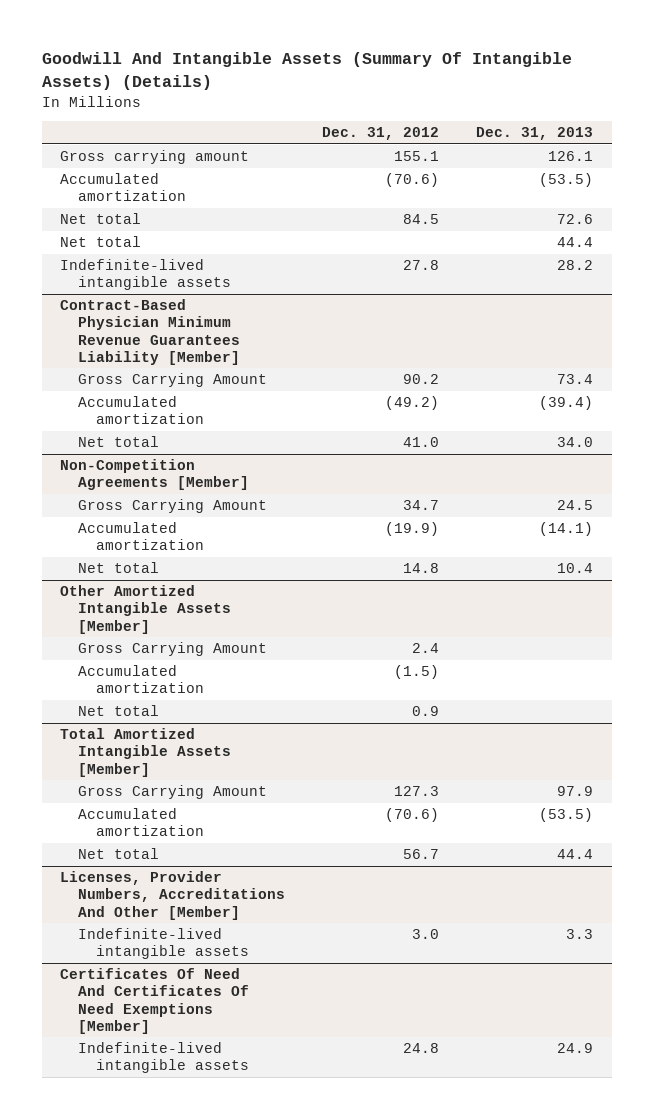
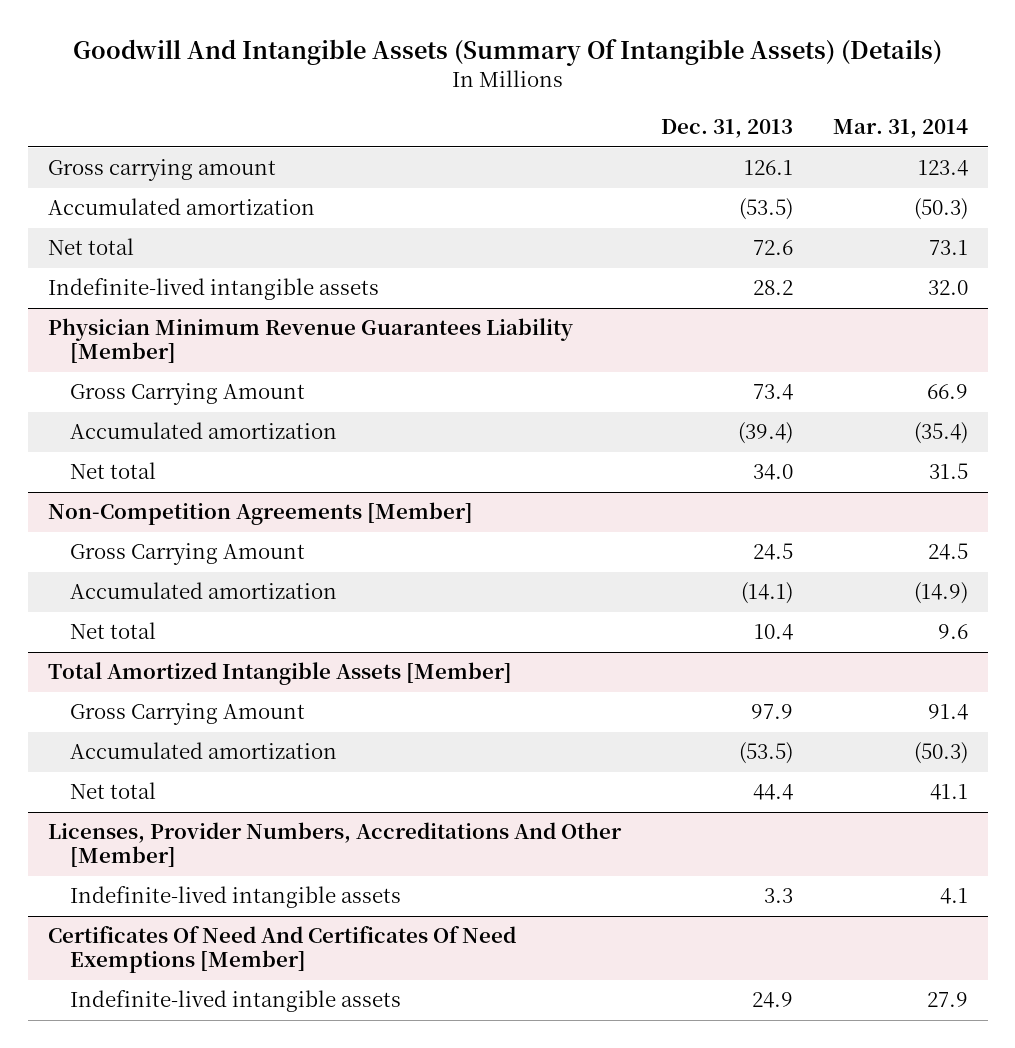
- | Dec. 31, 2012 | Dec. 31, 2013
+ | Dec. 31, 2013 | Mar. 31, 2014
- Net total | | 44.4
- Contract-Based Physician Minimum Revenue Guarantees Liability [Member]
+ Physician Minimum Revenue Guarantees Liability [Member]
- Other Amortized Intangible Assets [Member]
- Gross Carrying Amount | 2.4 |
- Accumulated amortization | (1.5) |
- Net total | 0.9 |

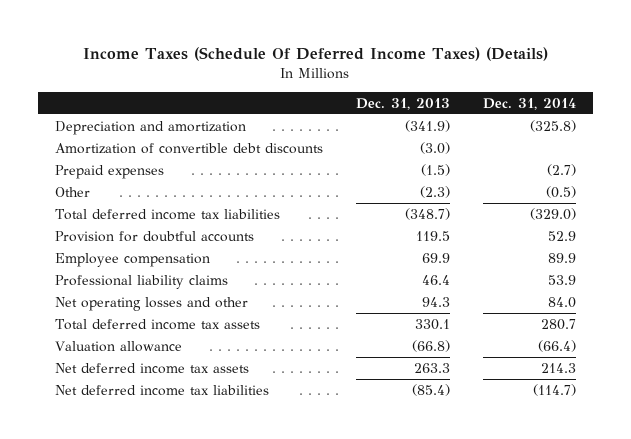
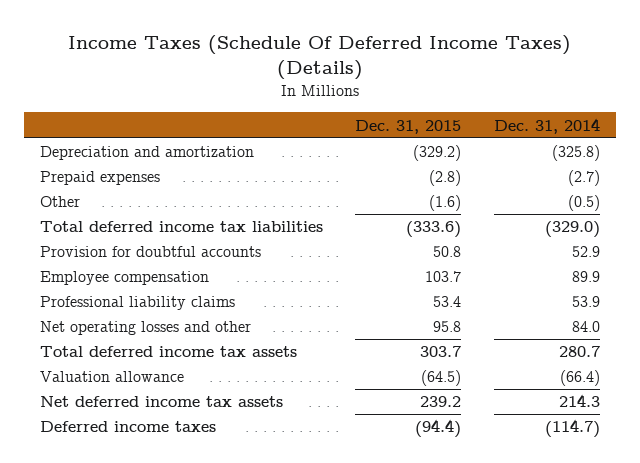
- | Dec. 31, 2013 | Dec. 31, 2014
+ | Dec. 31, 2015 | Dec. 31, 2014
- Amortization of convertible debt discounts | (3.0) |
- Net deferred income tax liabilities | (85.4) | (114.7)
+ Deferred income taxes | (94.4) | (114.7)

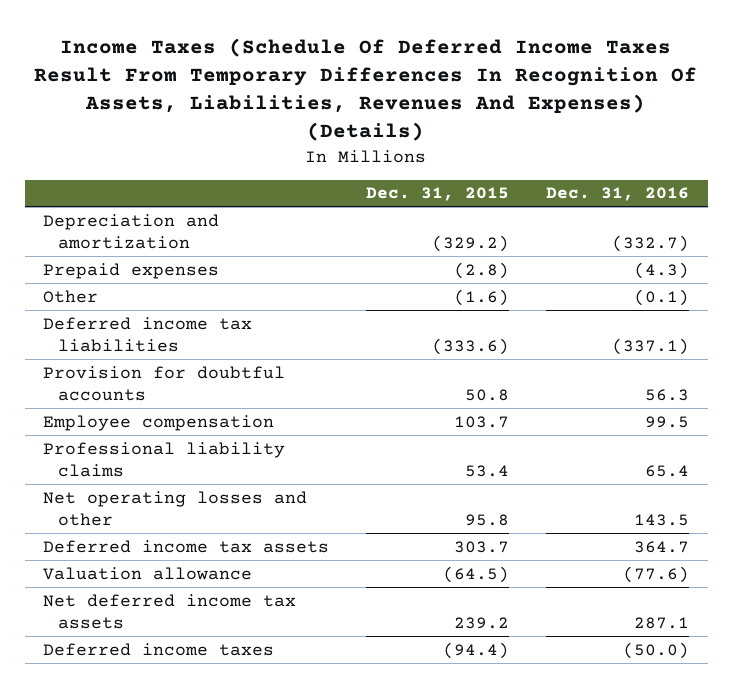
- Income Taxes (Schedule Of Deferred Income Taxes) (Details)
+ Income Taxes (Schedule Of Deferred Income Taxes Result From Temporary Differences In Recognition Of Assets, Liabilities, Revenues And Expenses) (Details)
- | Dec. 31, 2015 | Dec. 31, 2014
+ | Dec. 31, 2015 | Dec. 31, 2016
- Total deferred income tax liabilities | (333.6) | (329.0)
+ Deferred income tax liabilities | (333.6) | (337.1)
- Total deferred income tax assets | 303.7 | 280.7
+ Deferred income tax assets | 303.7 | 364.7

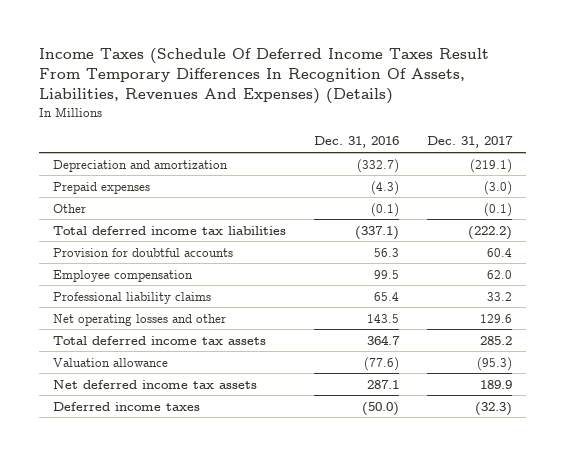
- | Dec. 31, 2015 | Dec. 31, 2016
+ | Dec. 31, 2016 | Dec. 31, 2017
- Deferred income tax liabilities | (333.6) | (337.1)
+ Total deferred income tax liabilities | (337.1) | (222.2)
- Deferred income tax assets | 303.7 | 364.7
+ Total deferred income tax assets | 364.7 | 285.2

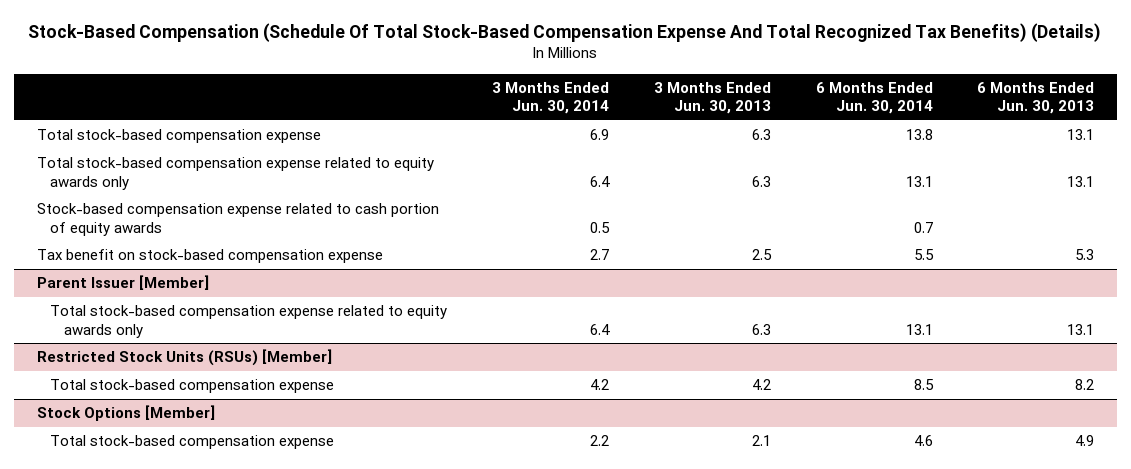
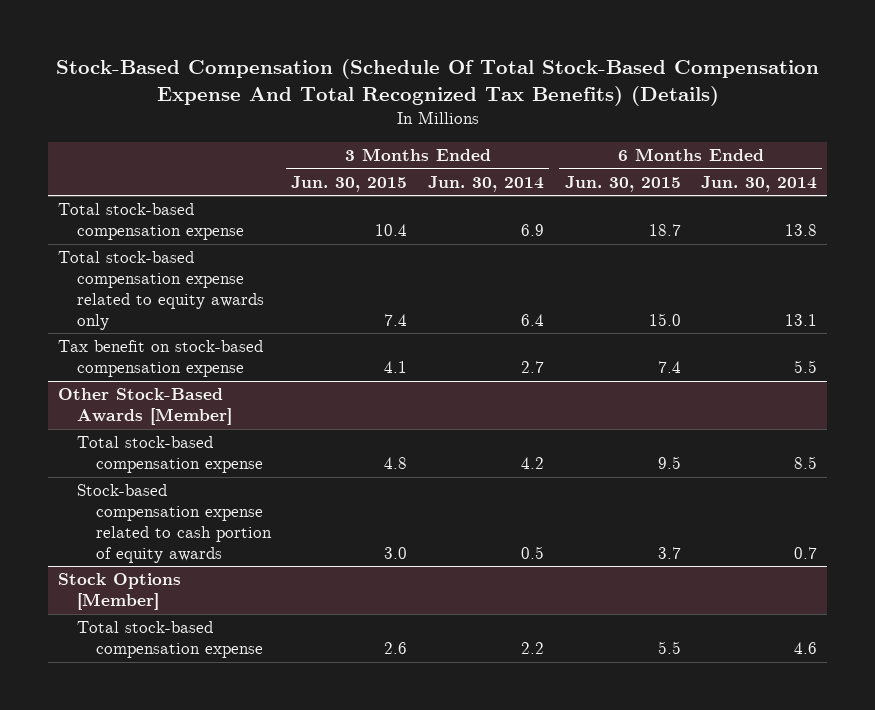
- | 3 Months Ended Jun. 30, 2014 | 3 Months Ended Jun. 30, 2013 | 6 Months Ended Jun. 30, 2014 | 6 Months Ended Jun. 30, 2013
+ | 3 Months Ended Jun. 30, 2015 | 3 Months Ended Jun. 30, 2014 | 6 Months Ended Jun. 30, 2015 | 6 Months Ended Jun. 30, 2014
- Stock-based compensation expense related to cash portion of equity awards | 0.5 | | 0.7 |
- Parent Issuer [Member]
- Total stock-based compensation expense related to equity awards only | 6.4 | 6.3 | 13.1 | 13.1
- Restricted Stock Units (RSUs) [Member]
+ Other Stock-Based Awards [Member]
+ Stock-based compensation expense related to cash portion of equity awards | 3.0 | 0.5 | 3.7 | 0.7

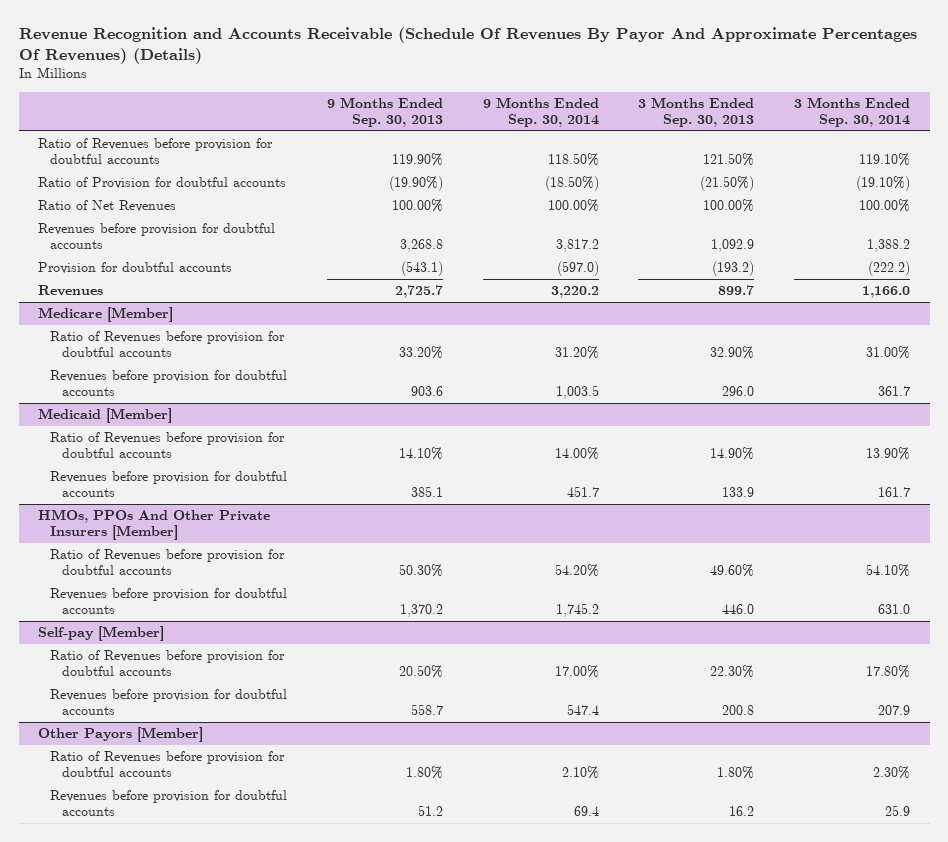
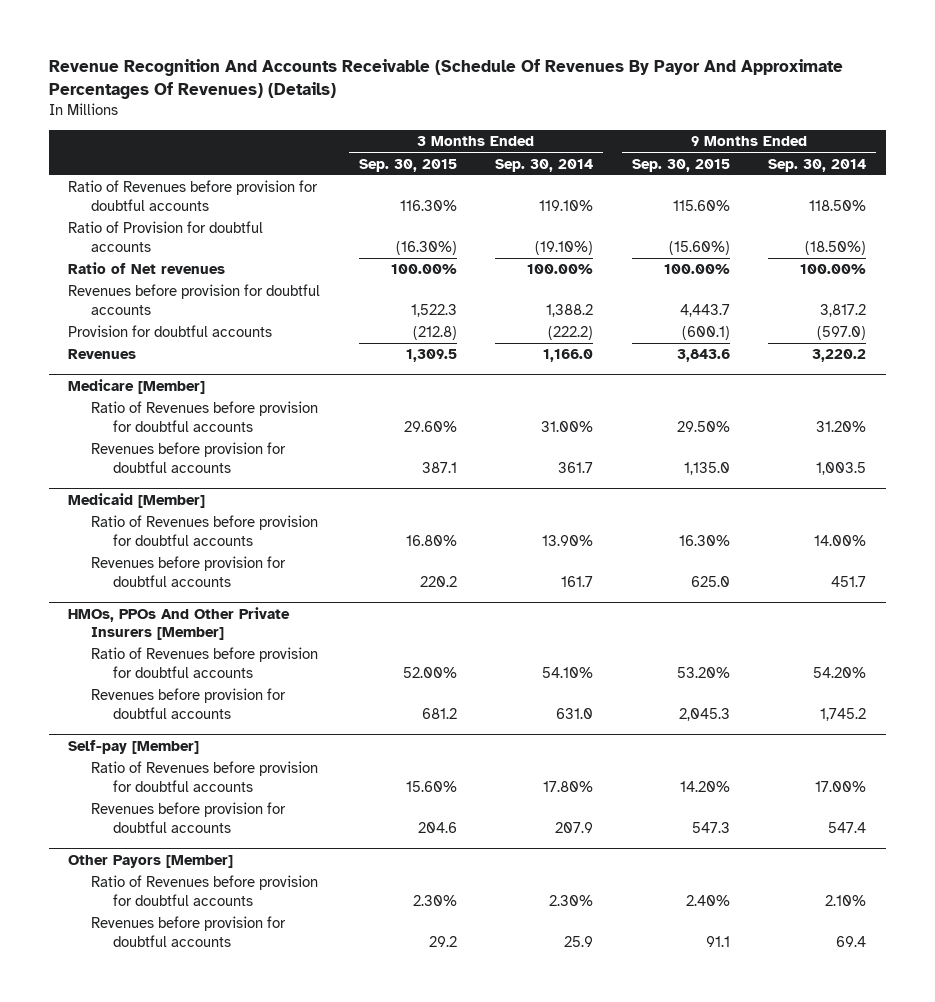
- Revenue Recognition and Accounts Receivable (Schedule Of Revenues By Payor And Approximate Percentages Of Revenues) (Details)
+ Revenue Recognition And Accounts Receivable (Schedule Of Revenues By Payor And Approximate Percentages Of Revenues) (Details)
- | 9 Months Ended Sep. 30, 2013 | 9 Months Ended Sep. 30, 2014 | 3 Months Ended Sep. 30, 2013 | 3 Months Ended Sep. 30, 2014
+ | 3 Months Ended Sep. 30, 2015 | 3 Months Ended Sep. 30, 2014 | 9 Months Ended Sep. 30, 2015 | 9 Months Ended Sep. 30, 2014
- Ratio of Net Revenues | 100.00% | 100.00% | 100.00% | 100.00%
+ Ratio of Net revenues | 100.00% | 100.00% | 100.00% | 100.00%

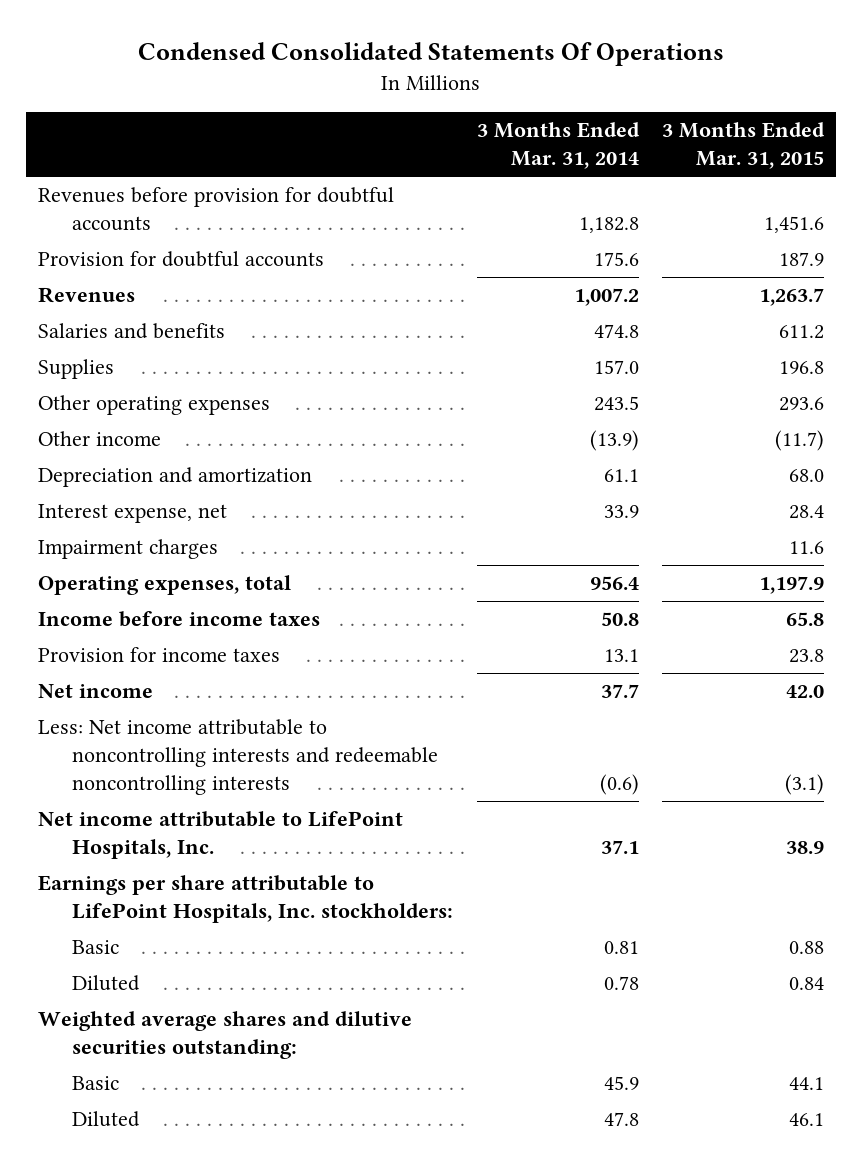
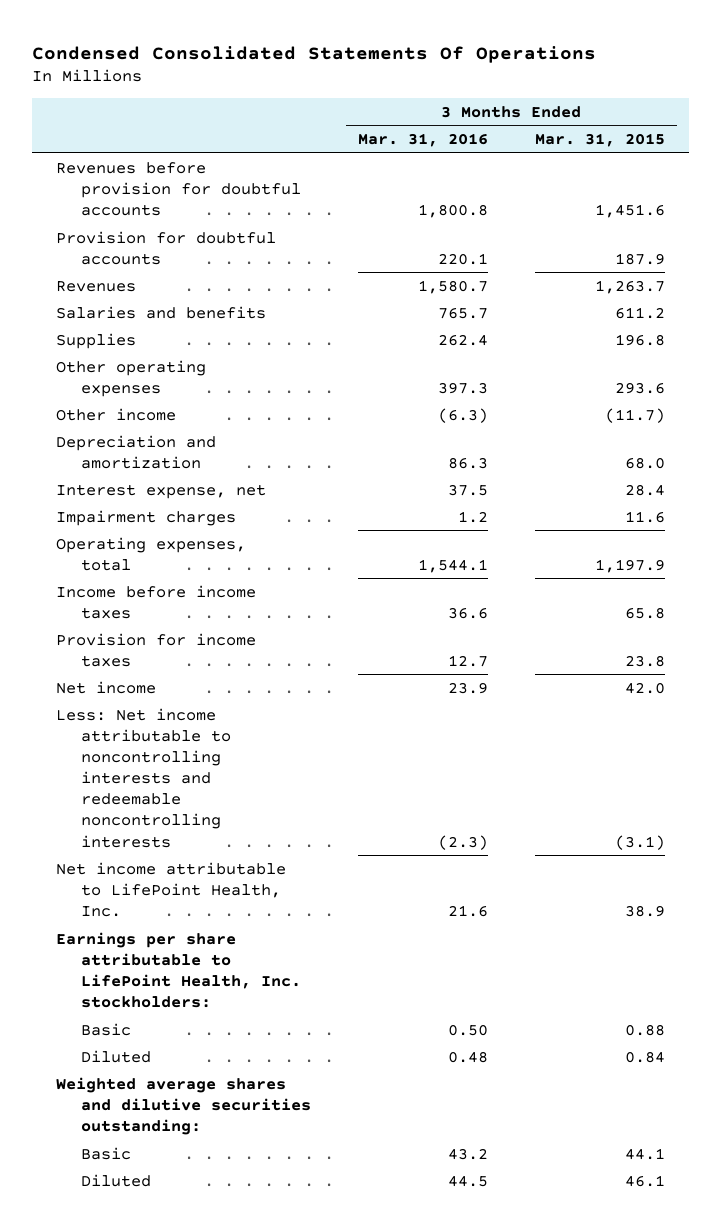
- | 3 Months Ended Mar. 31, 2014 | 3 Months Ended Mar. 31, 2015
+ | 3 Months Ended Mar. 31, 2016 | 3 Months Ended Mar. 31, 2015
- Net income attributable to LifePoint Hospitals, Inc. | 37.1 | 38.9
- Earnings per share attributable to LifePoint Hospitals, Inc. stockholders:
+ Net income attributable to LifePoint Health, Inc. | 21.6 | 38.9
+ Earnings per share attributable to LifePoint Health, Inc. stockholders:

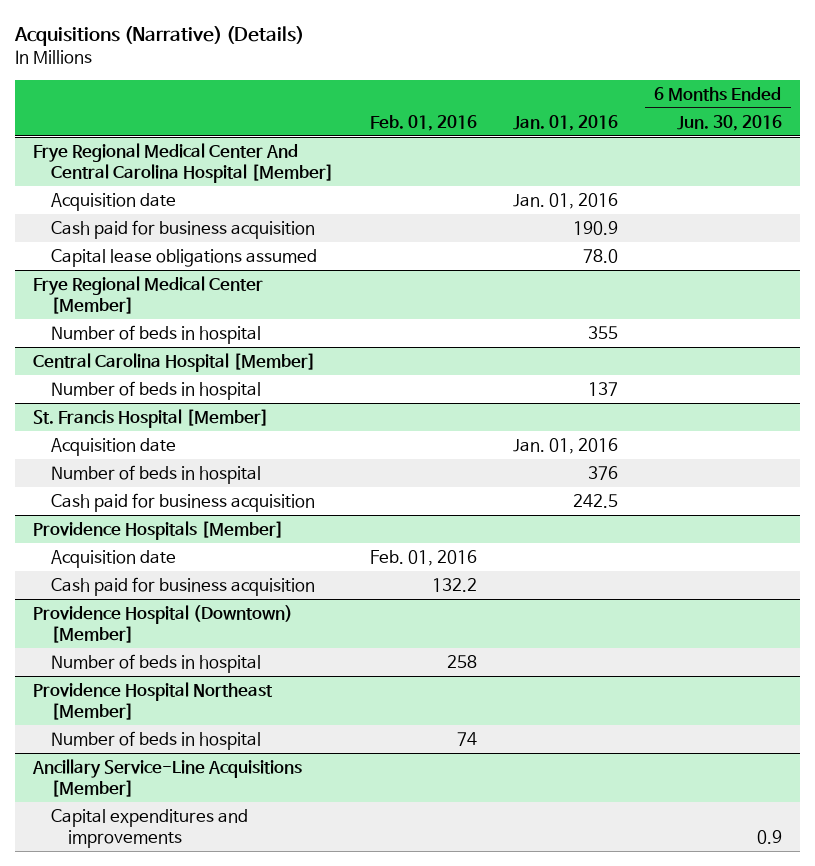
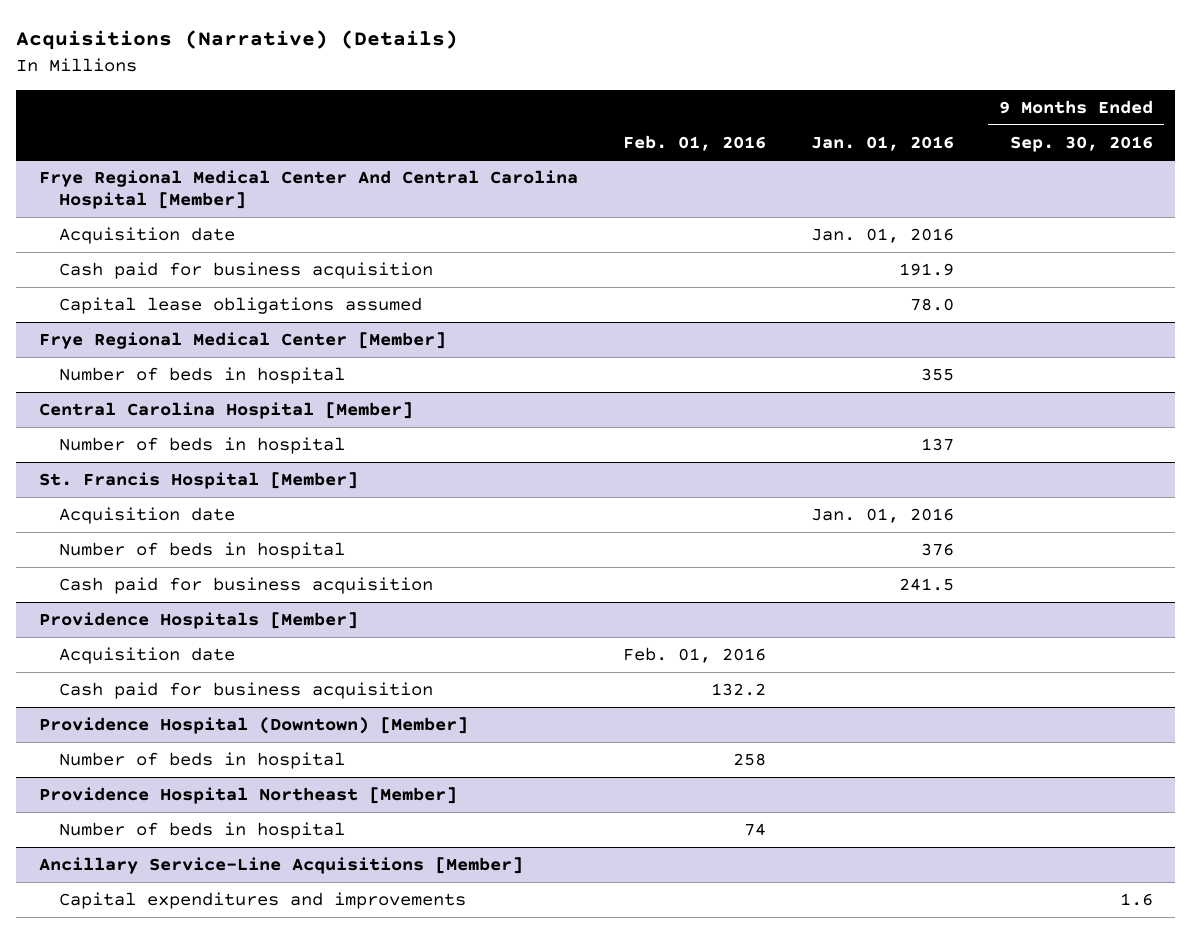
- | Feb. 01, 2016 | Jan. 01, 2016 | 6 Months Ended Jun. 30, 2016
+ | Feb. 01, 2016 | Jan. 01, 2016 | 9 Months Ended Sep. 30, 2016
@ Frye Regional Medical Center And Central Carolina Hospital [Member]
- Cash paid for business acquisition | | 190.9 |
+ Cash paid for business acquisition | | 191.9 |
@ St. Francis Hospital [Member]
- Cash paid for business acquisition | | 242.5 |
+ Cash paid for business acquisition | | 241.5 |

